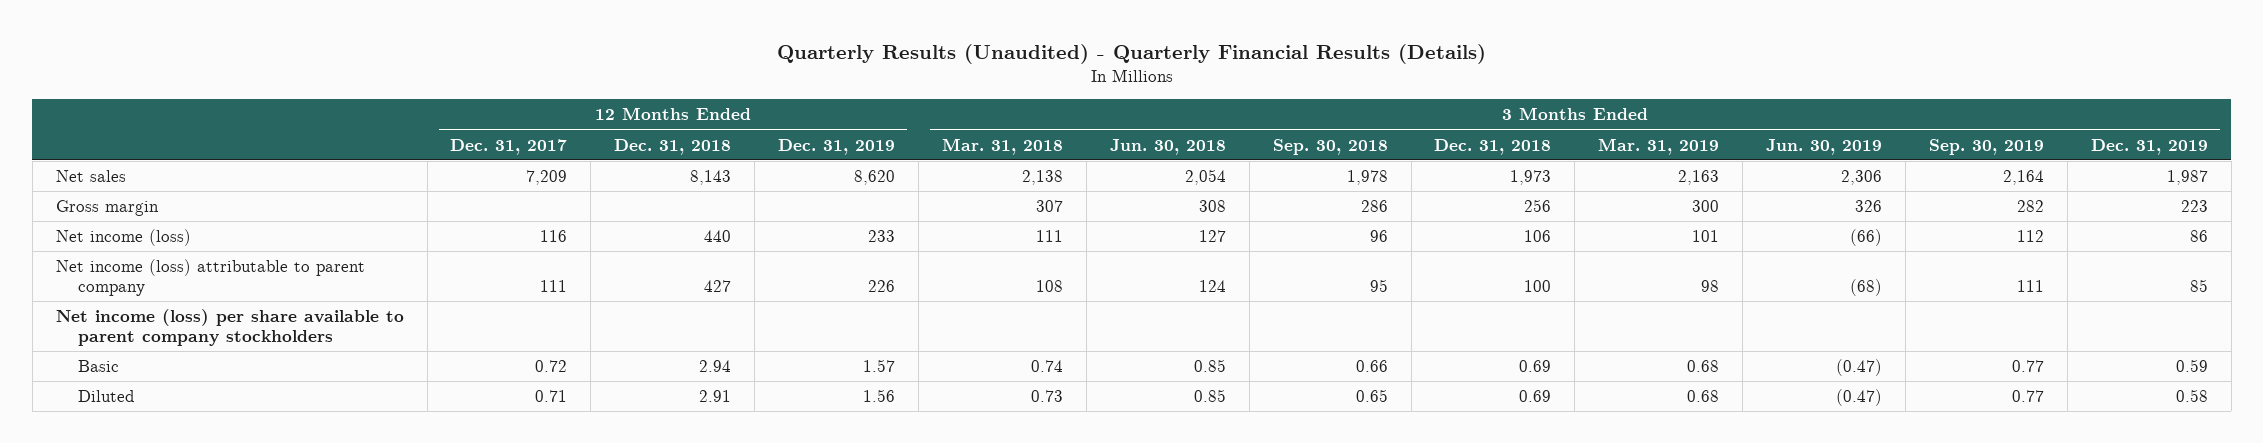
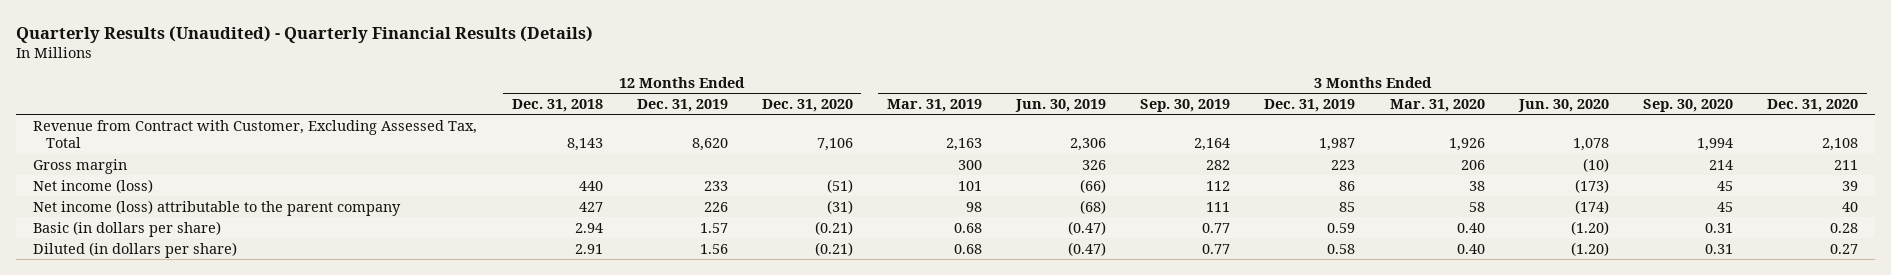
- | 12 Months Ended Dec. 31, 2017 | 12 Months Ended Dec. 31, 2018 | 12 Months Ended Dec. 31, 2019 | 3 Months Ended Mar. 31, 2018 | 3 Months Ended Jun. 30, 2018 | 3 Months Ended Sep. 30, 2018 | 3 Months Ended Dec. 31, 2018 | 3 Months Ended Mar. 31, 2019 | 3 Months Ended Jun. 30, 2019 | 3 Months Ended Sep. 30, 2019 | 3 Months Ended Dec. 31, 2019
+ | 12 Months Ended Dec. 31, 2018 | 12 Months Ended Dec. 31, 2019 | 12 Months Ended Dec. 31, 2020 | 3 Months Ended Mar. 31, 2019 | 3 Months Ended Jun. 30, 2019 | 3 Months Ended Sep. 30, 2019 | 3 Months Ended Dec. 31, 2019 | 3 Months Ended Mar. 31, 2020 | 3 Months Ended Jun. 30, 2020 | 3 Months Ended Sep. 30, 2020 | 3 Months Ended Dec. 31, 2020
- Net sales | 7,209 | 8,143 | 8,620 | 2,138 | 2,054 | 1,978 | 1,973 | 2,163 | 2,306 | 2,164 | 1,987
+ Revenue from Contract with Customer, Excluding Assessed Tax, Total | 8,143 | 8,620 | 7,106 | 2,163 | 2,306 | 2,164 | 1,987 | 1,926 | 1,078 | 1,994 | 2,108
- Net income (loss) attributable to parent company | 111 | 427 | 226 | 108 | 124 | 95 | 100 | 98 | (68) | 111 | 85
- Net income (loss) per share available to parent company stockholders
- Basic | 0.72 | 2.94 | 1.57 | 0.74 | 0.85 | 0.66 | 0.69 | 0.68 | (0.47) | 0.77 | 0.59
- Diluted | 0.71 | 2.91 | 1.56 | 0.73 | 0.85 | 0.65 | 0.69 | 0.68 | (0.47) | 0.77 | 0.58
+ Net income (loss) attributable to the parent company | 427 | 226 | (31) | 98 | (68) | 111 | 85 | 58 | (174) | 45 | 40
+ Basic (in dollars per share) | 2.94 | 1.57 | (0.21) | 0.68 | (0.47) | 0.77 | 0.59 | 0.40 | (1.20) | 0.31 | 0.28
+ Diluted (in dollars per share) | 2.91 | 1.56 | (0.21) | 0.68 | (0.47) | 0.77 | 0.58 | 0.40 | (1.20) | 0.31 | 0.27

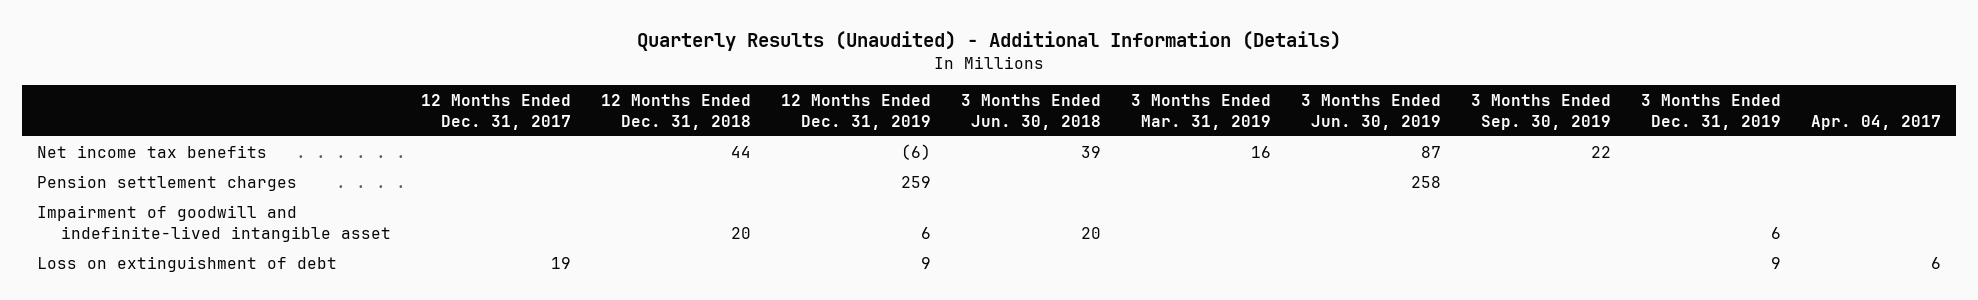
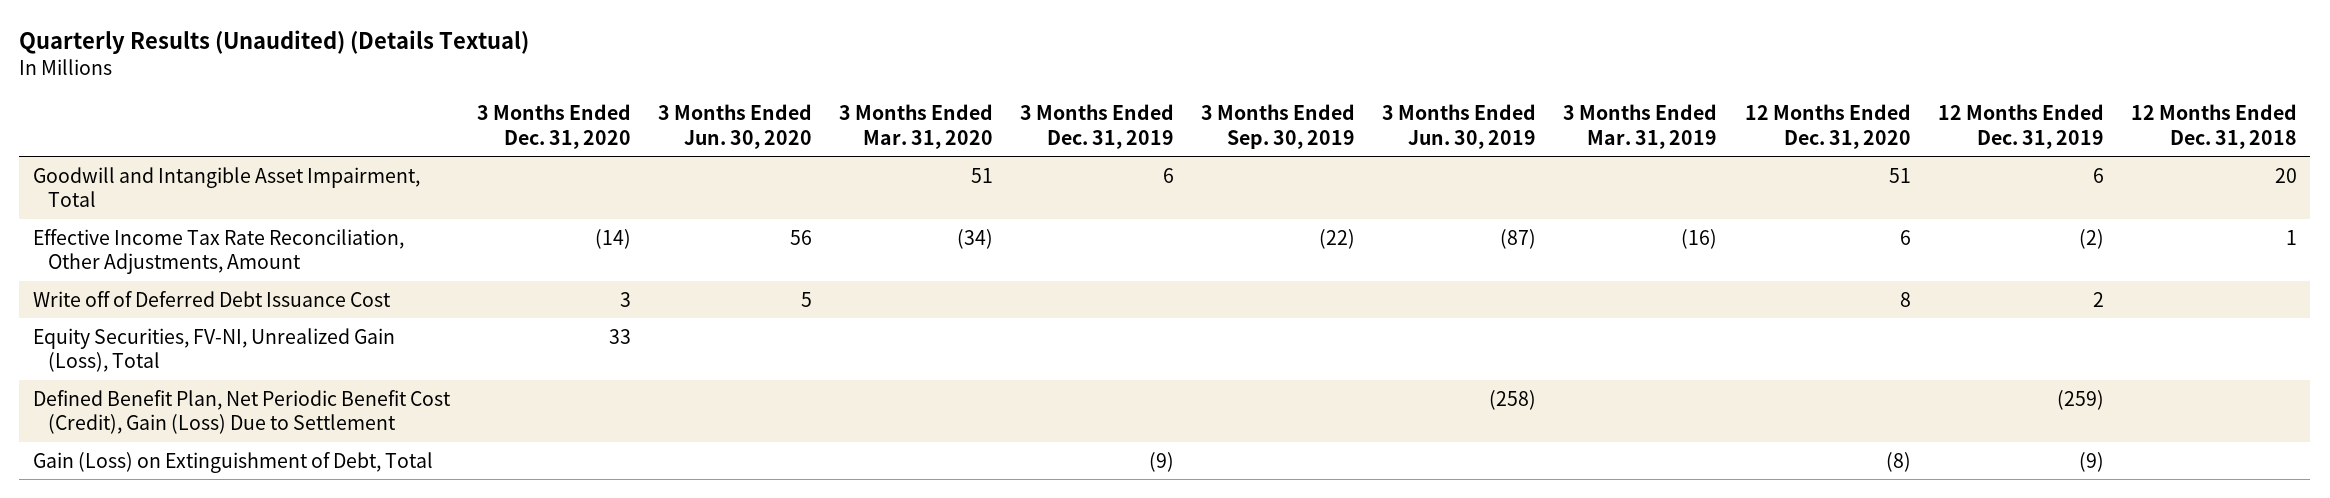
- Quarterly Results (Unaudited) - Additional Information (Details)
+ Quarterly Results (Unaudited) (Details Textual)
- | 12 Months Ended Dec. 31, 2017 | 12 Months Ended Dec. 31, 2018 | 12 Months Ended Dec. 31, 2019 | 3 Months Ended Jun. 30, 2018 | 3 Months Ended Mar. 31, 2019 | 3 Months Ended Jun. 30, 2019 | 3 Months Ended Sep. 30, 2019 | 3 Months Ended Dec. 31, 2019 | Apr. 04, 2017
+ | 3 Months Ended Dec. 31, 2020 | 3 Months Ended Jun. 30, 2020 | 3 Months Ended Mar. 31, 2020 | 3 Months Ended Dec. 31, 2019 | 3 Months Ended Sep. 30, 2019 | 3 Months Ended Jun. 30, 2019 | 3 Months Ended Mar. 31, 2019 | 12 Months Ended Dec. 31, 2020 | 12 Months Ended Dec. 31, 2019 | 12 Months Ended Dec. 31, 2018
- Net income tax benefits | | 44 | (6) | 39 | 16 | 87 | 22 | |
- Pension settlement charges | | | 259 | | | 258 | | |
- Impairment of goodwill and indefinite-lived intangible asset | | 20 | 6 | 20 | | | | 6 |
- Loss on extinguishment of debt | 19 | | 9 | | | | | 9 | 6
+ Goodwill and Intangible Asset Impairment, Total | | | 51 | 6 | | | | 51 | 6 | 20
+ Effective Income Tax Rate Reconciliation, Other Adjustments, Amount | (14) | 56 | (34) | | (22) | (87) | (16) | 6 | (2) | 1
+ Write off of Deferred Debt Issuance Cost | 3 | 5 | | | | | | 8 | 2 |
+ Equity Securities, FV-NI, Unrealized Gain (Loss), Total | 33 | | | | | | | | |
+ Defined Benefit Plan, Net Periodic Benefit Cost (Credit), Gain (Loss) Due to Settlement | | | | | | (258) | | | (259) |
+ Gain (Loss) on Extinguishment of Debt, Total | | | | (9) | | | | (8) | (9) |

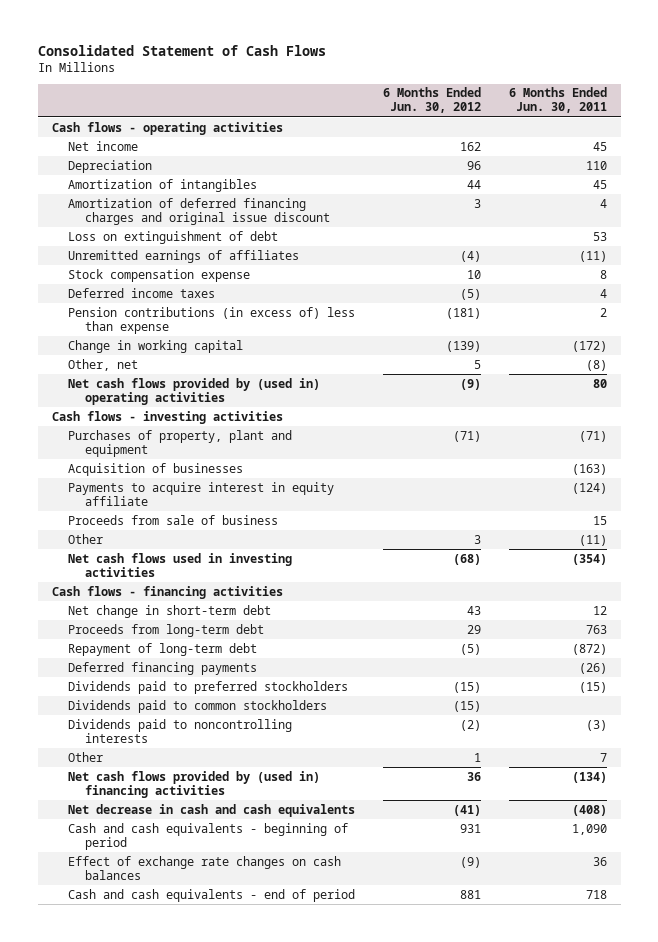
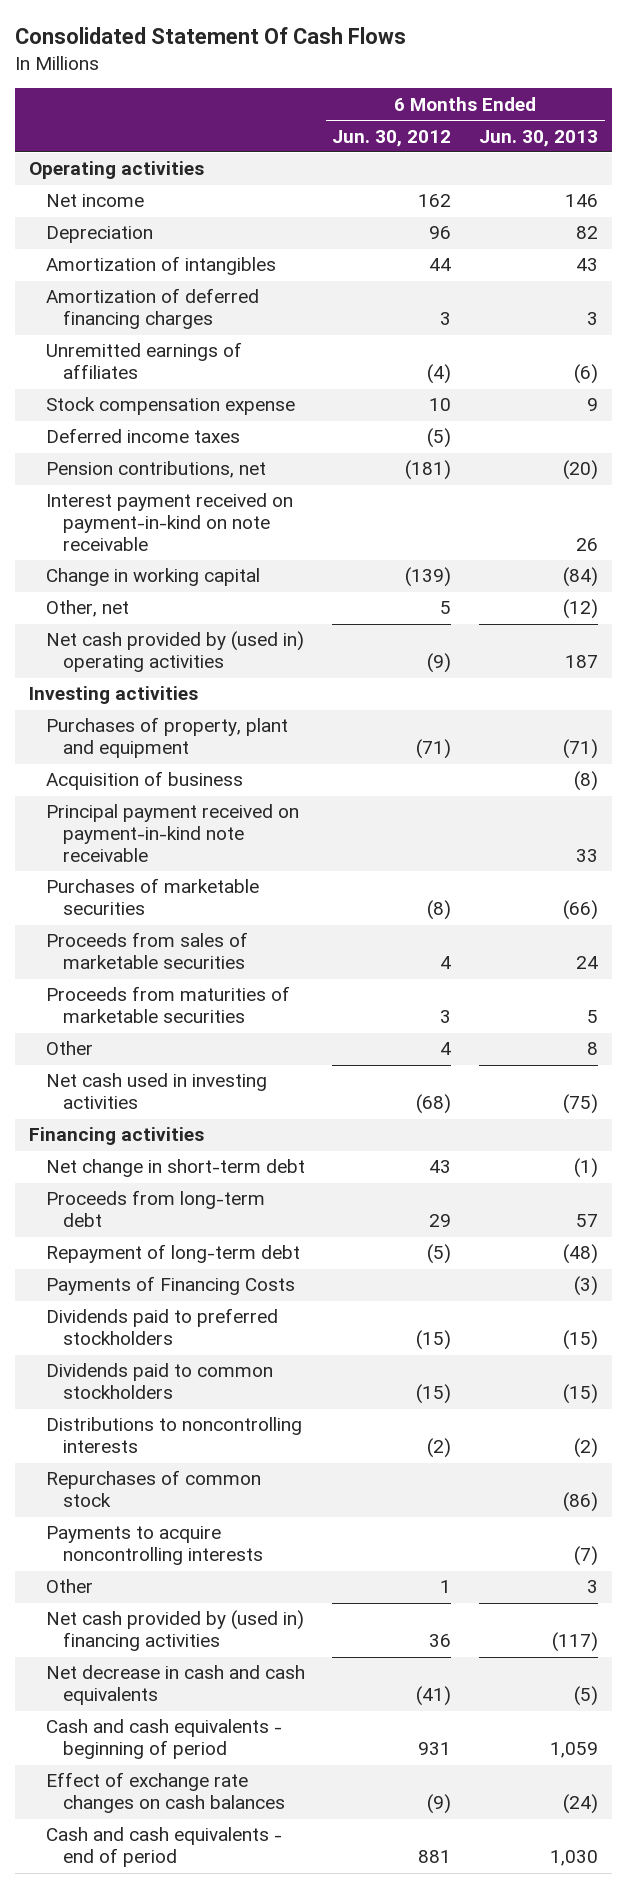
- Consolidated Statement of Cash Flows
+ Consolidated Statement Of Cash Flows
- | 6 Months Ended Jun. 30, 2012 | 6 Months Ended Jun. 30, 2011
+ | 6 Months Ended Jun. 30, 2012 | 6 Months Ended Jun. 30, 2013
- Cash flows - operating activities
+ Operating activities
- Amortization of deferred financing charges and original issue discount | 3 | 4
- Loss on extinguishment of debt | | 53
+ Amortization of deferred financing charges | 3 | 3
- Pension contributions (in excess of) less than expense | (181) | 2
+ Pension contributions, net | (181) | (20)
+ Interest payment received on payment-in-kind on note receivable | | 26
- Net cash flows provided by (used in) operating activities | (9) | 80
- Cash flows - investing activities
+ Net cash provided by (used in) operating activities | (9) | 187
+ Investing activities
- Acquisition of businesses | | (163)
- Payments to acquire interest in equity affiliate | | (124)
- Proceeds from sale of business | | 15
- Other | 3 | (11)
- Net cash flows used in investing activities | (68) | (354)
- Cash flows - financing activities
+ Acquisition of business | | (8)
+ Principal payment received on payment-in-kind note receivable | | 33
+ Purchases of marketable securities | (8) | (66)
+ Proceeds from sales of marketable securities | 4 | 24
+ Proceeds from maturities of marketable securities | 3 | 5
+ Other | 4 | 8
+ Net cash used in investing activities | (68) | (75)
+ Financing activities
- Deferred financing payments | | (26)
+ Payments of Financing Costs | | (3)
- Dividends paid to noncontrolling interests | (2) | (3)
+ Distributions to noncontrolling interests | (2) | (2)
+ Repurchases of common stock | | (86)
+ Payments to acquire noncontrolling interests | | (7)
- Net cash flows provided by (used in) financing activities | 36 | (134)
+ Net cash provided by (used in) financing activities | 36 | (117)

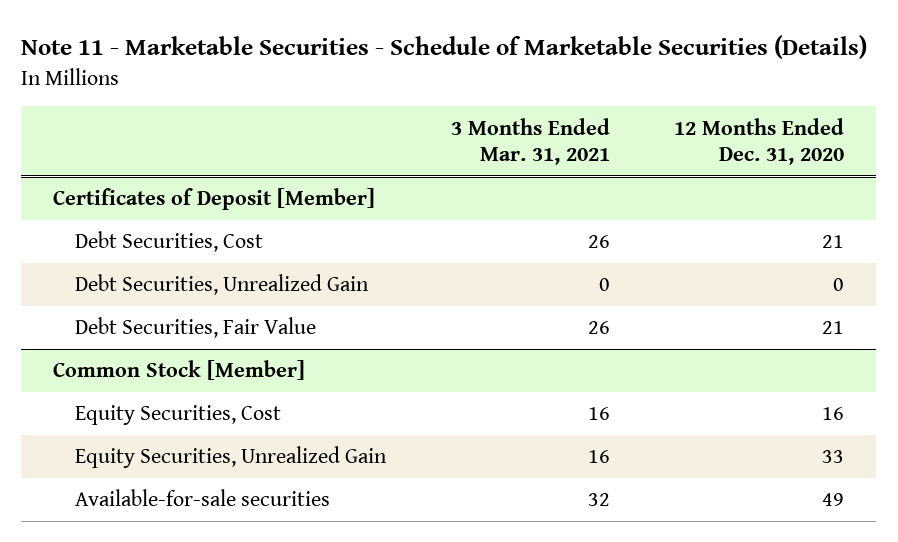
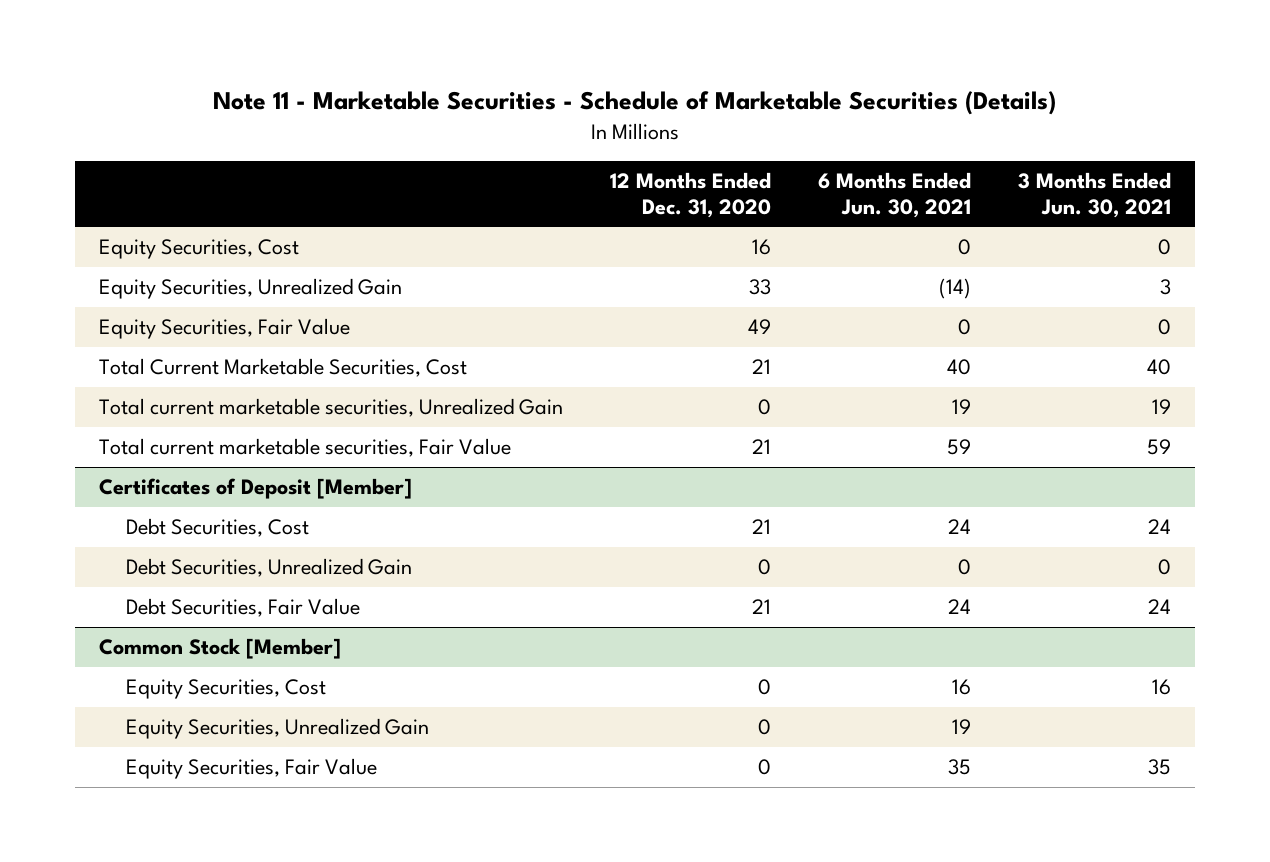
- | 3 Months Ended Mar. 31, 2021 | 12 Months Ended Dec. 31, 2020
+ | 12 Months Ended Dec. 31, 2020 | 6 Months Ended Jun. 30, 2021 | 3 Months Ended Jun. 30, 2021
+ Equity Securities, Cost | 16 | 0 | 0
+ Equity Securities, Unrealized Gain | 33 | (14) | 3
+ Equity Securities, Fair Value | 49 | 0 | 0
+ Total Current Marketable Securities, Cost | 21 | 40 | 40
+ Total current marketable securities, Unrealized Gain | 0 | 19 | 19
+ Total current marketable securities, Fair Value | 21 | 59 | 59
@ Common Stock [Member]
- Equity Securities, Cost | 16 | 16
- Equity Securities, Unrealized Gain | 16 | 33
- Available-for-sale securities | 32 | 49
+ Equity Securities, Cost | 0 | 16 | 16
+ Equity Securities, Unrealized Gain | 0 | 19 |
+ Equity Securities, Fair Value | 0 | 35 | 35

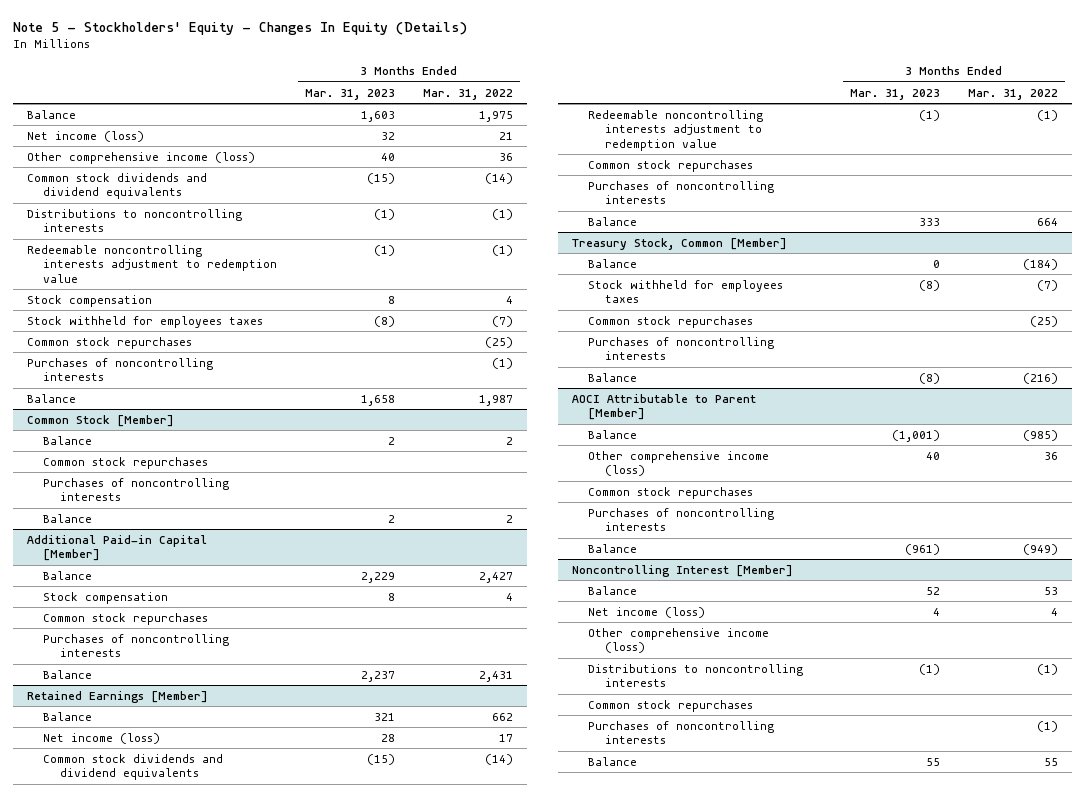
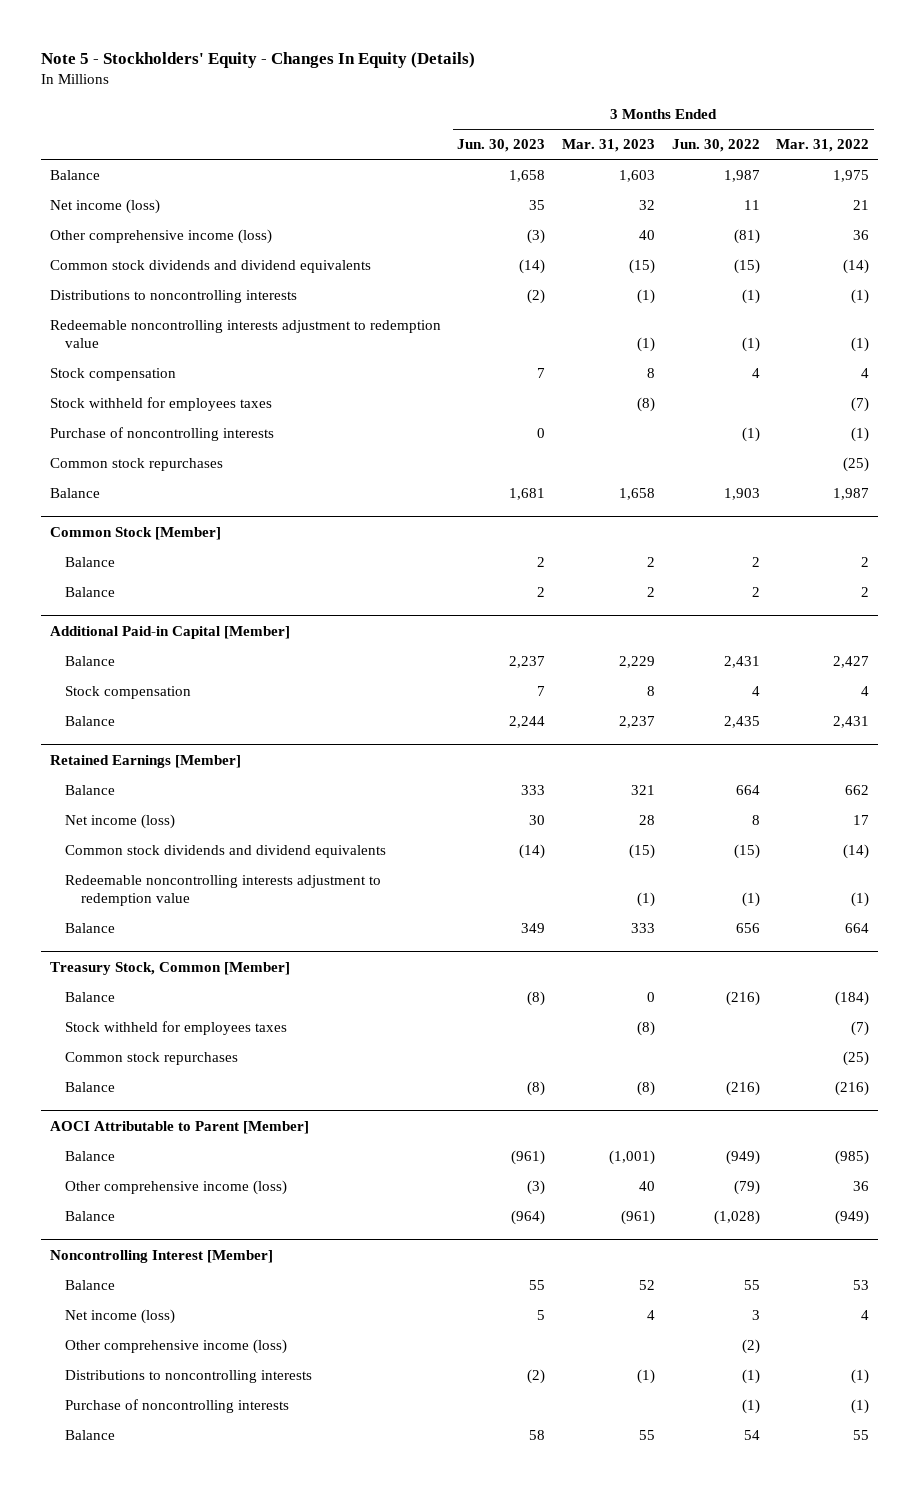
- | 3 Months Ended Mar. 31, 2023 | 3 Months Ended Mar. 31, 2022
+ | 3 Months Ended Jun. 30, 2023 | 3 Months Ended Mar. 31, 2023 | 3 Months Ended Jun. 30, 2022 | 3 Months Ended Mar. 31, 2022
+ Purchase of noncontrolling interests | 0 | | (1) | (1)
- Purchases of noncontrolling interests | | (1)
@ Common Stock [Member]
- Common stock repurchases
- Purchases of noncontrolling interests
@ Additional Paid-in Capital [Member]
- Common stock repurchases
- Purchases of noncontrolling interests
@ Retained Earnings [Member]
- Common stock repurchases
- Purchases of noncontrolling interests
@ Treasury Stock, Common [Member]
- Purchases of noncontrolling interests
@ AOCI Attributable to Parent [Member]
- Common stock repurchases
- Purchases of noncontrolling interests
@ Noncontrolling Interest [Member]
- Common stock repurchases
- Purchases of noncontrolling interests | | (1)
+ Purchase of noncontrolling interests | | | (1) | (1)

